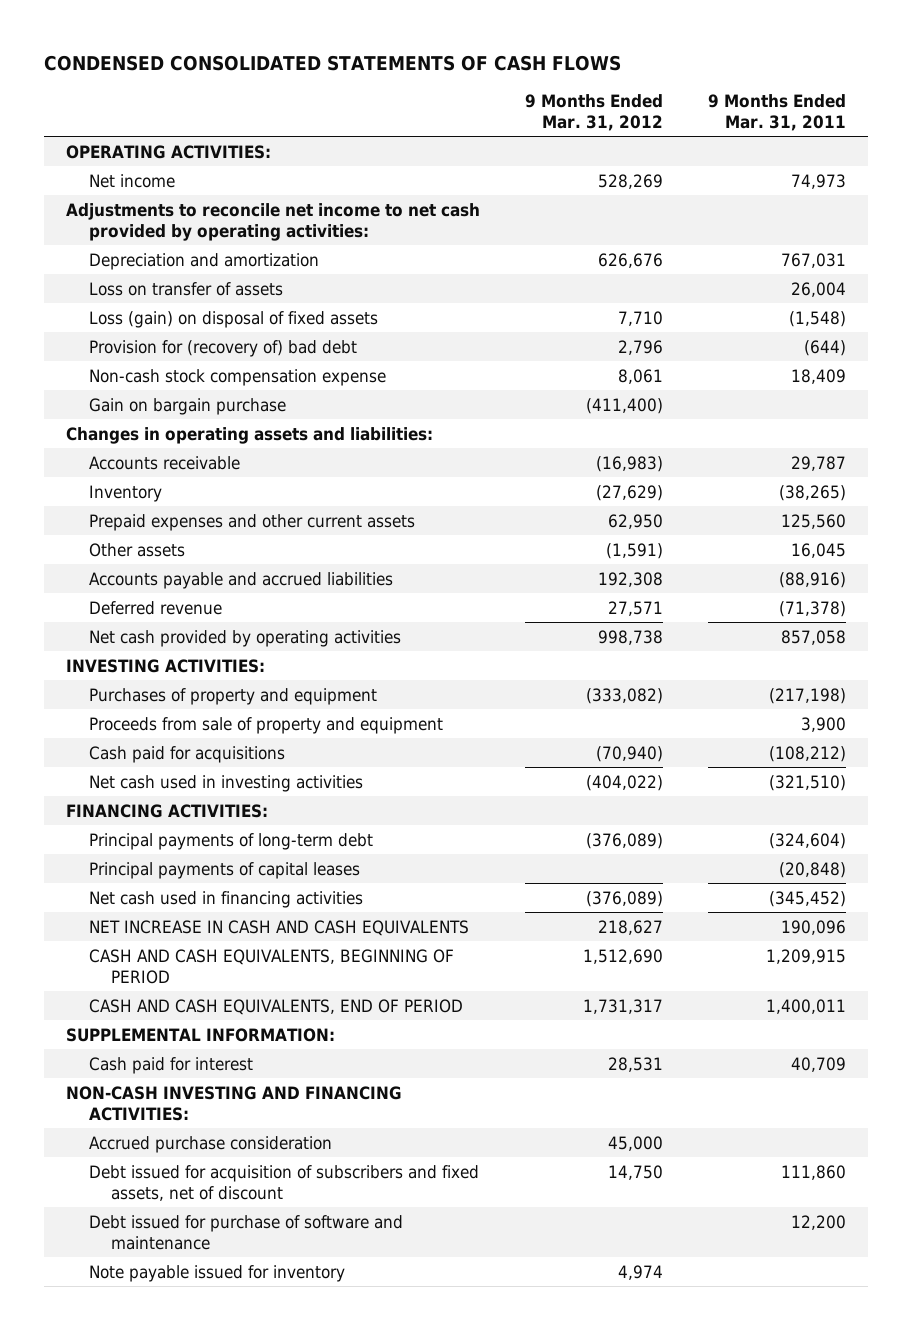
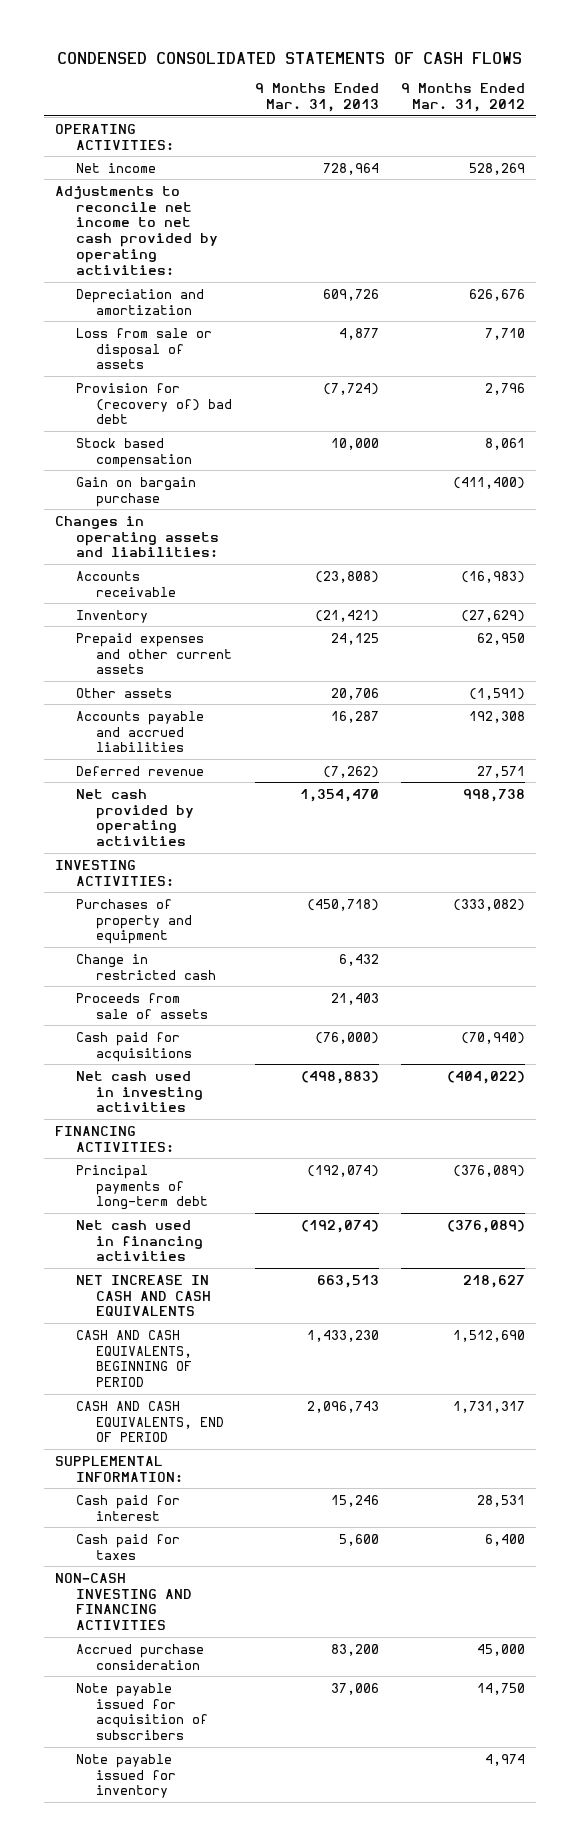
- | 9 Months Ended Mar. 31, 2012 | 9 Months Ended Mar. 31, 2011
+ | 9 Months Ended Mar. 31, 2013 | 9 Months Ended Mar. 31, 2012
- Loss on transfer of assets | | 26,004
- Loss (gain) on disposal of fixed assets | 7,710 | (1,548)
+ Loss from sale or disposal of assets | 4,877 | 7,710
- Non-cash stock compensation expense | 8,061 | 18,409
+ Stock based compensation | 10,000 | 8,061
- Proceeds from sale of property and equipment | | 3,900
+ Change in restricted cash | 6,432 |
+ Proceeds from sale of assets | 21,403 |
- Principal payments of capital leases | | (20,848)
- NON-CASH INVESTING AND FINANCING ACTIVITIES:
+ Cash paid for taxes | 5,600 | 6,400
+ NON-CASH INVESTING AND FINANCING ACTIVITIES
- Debt issued for acquisition of subscribers and fixed assets, net of discount | 14,750 | 111,860
- Debt issued for purchase of software and maintenance | | 12,200
+ Note payable issued for acquisition of subscribers | 37,006 | 14,750

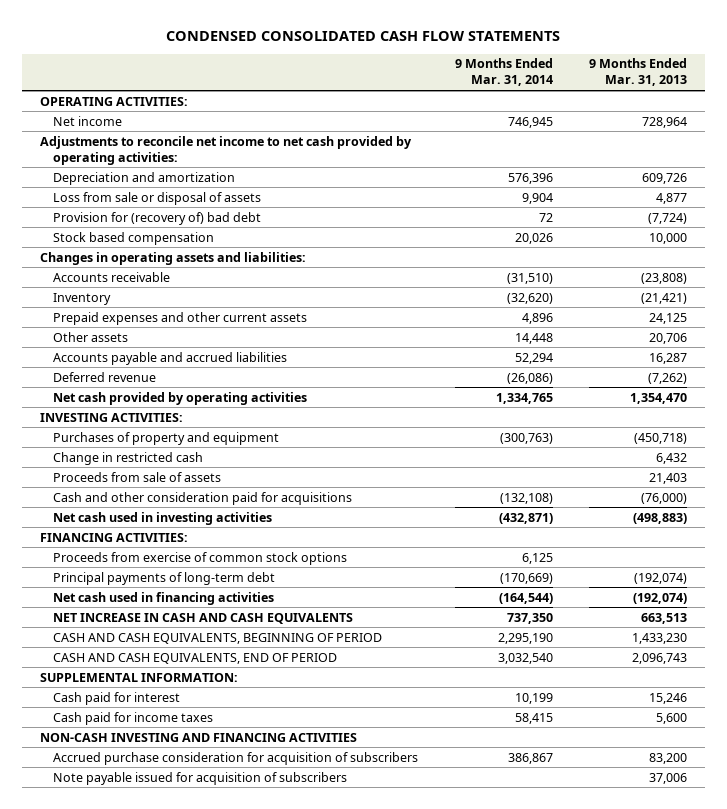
- CONDENSED CONSOLIDATED STATEMENTS OF CASH FLOWS
+ CONDENSED CONSOLIDATED CASH FLOW STATEMENTS
- | 9 Months Ended Mar. 31, 2013 | 9 Months Ended Mar. 31, 2012
+ | 9 Months Ended Mar. 31, 2014 | 9 Months Ended Mar. 31, 2013
- Gain on bargain purchase | | (411,400)
- Cash paid for acquisitions | (76,000) | (70,940)
+ Cash and other consideration paid for acquisitions | (132,108) | (76,000)
+ Proceeds from exercise of common stock options | 6,125 |
- Cash paid for taxes | 5,600 | 6,400
+ Cash paid for income taxes | 58,415 | 5,600
- Accrued purchase consideration | 83,200 | 45,000
+ Accrued purchase consideration for acquisition of subscribers | 386,867 | 83,200
- Note payable issued for inventory | | 4,974

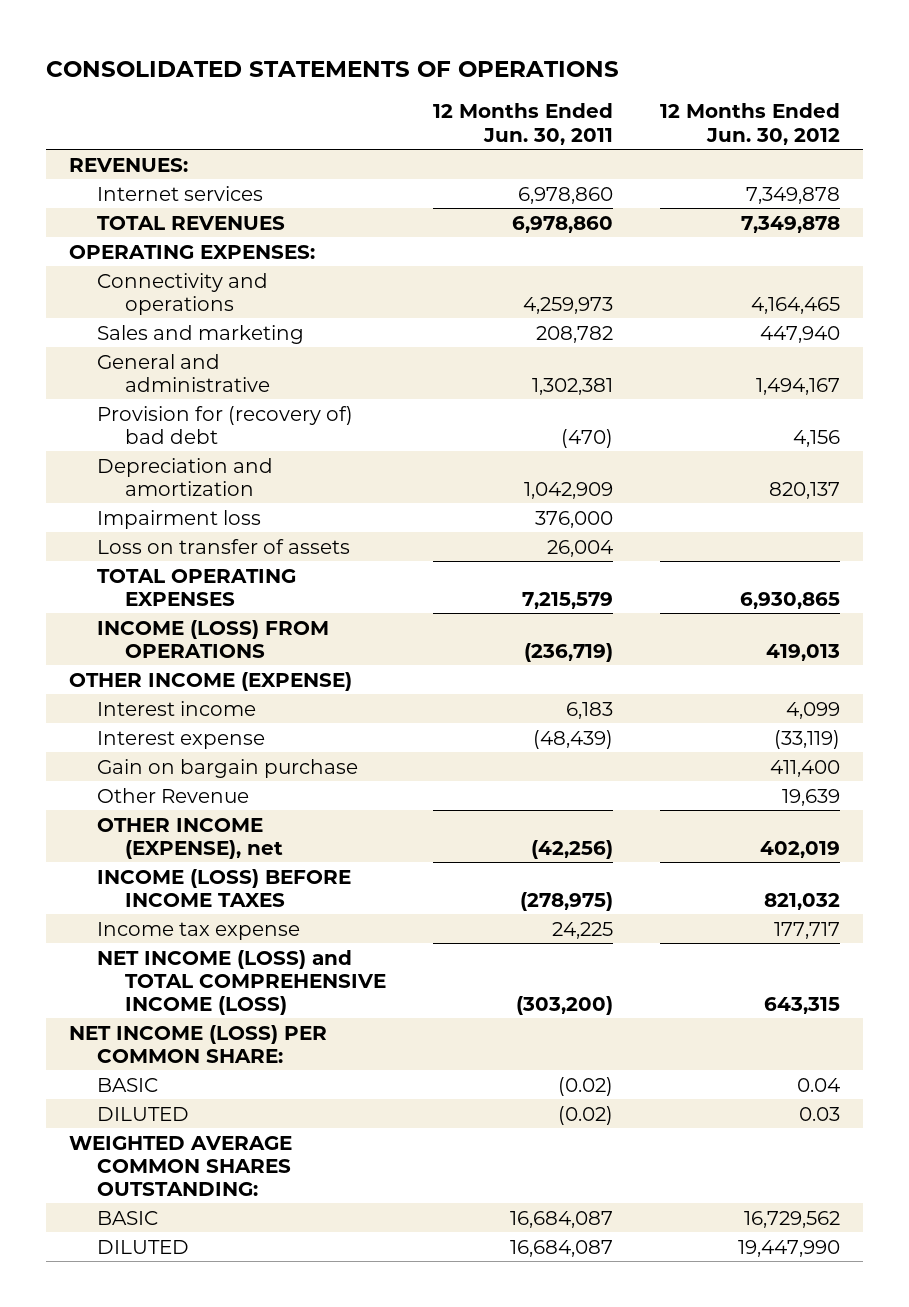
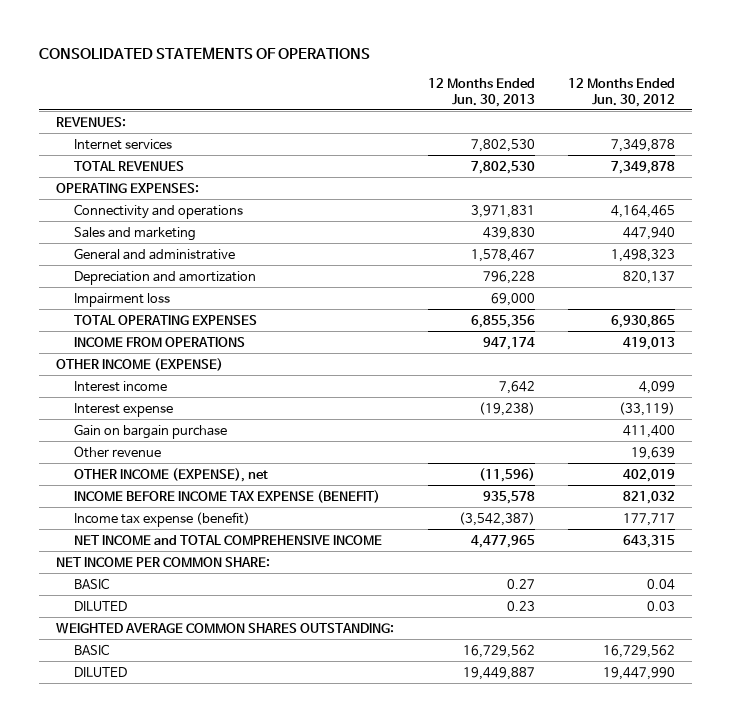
- | 12 Months Ended Jun. 30, 2011 | 12 Months Ended Jun. 30, 2012
+ | 12 Months Ended Jun. 30, 2013 | 12 Months Ended Jun. 30, 2012
- General and administrative | 1,302,381 | 1,494,167
- Provision for (recovery of) bad debt | (470) | 4,156
+ General and administrative | 1,578,467 | 1,498,323
- Loss on transfer of assets | 26,004 |
- INCOME (LOSS) FROM OPERATIONS | (236,719) | 419,013
+ INCOME FROM OPERATIONS | 947,174 | 419,013
- Other Revenue | | 19,639
+ Other revenue | | 19,639
- INCOME (LOSS) BEFORE INCOME TAXES | (278,975) | 821,032
- Income tax expense | 24,225 | 177,717
- NET INCOME (LOSS) and TOTAL COMPREHENSIVE INCOME (LOSS) | (303,200) | 643,315
- NET INCOME (LOSS) PER COMMON SHARE:
+ INCOME BEFORE INCOME TAX EXPENSE (BENEFIT) | 935,578 | 821,032
+ Income tax expense (benefit) | (3,542,387) | 177,717
+ NET INCOME and TOTAL COMPREHENSIVE INCOME | 4,477,965 | 643,315
+ NET INCOME PER COMMON SHARE:

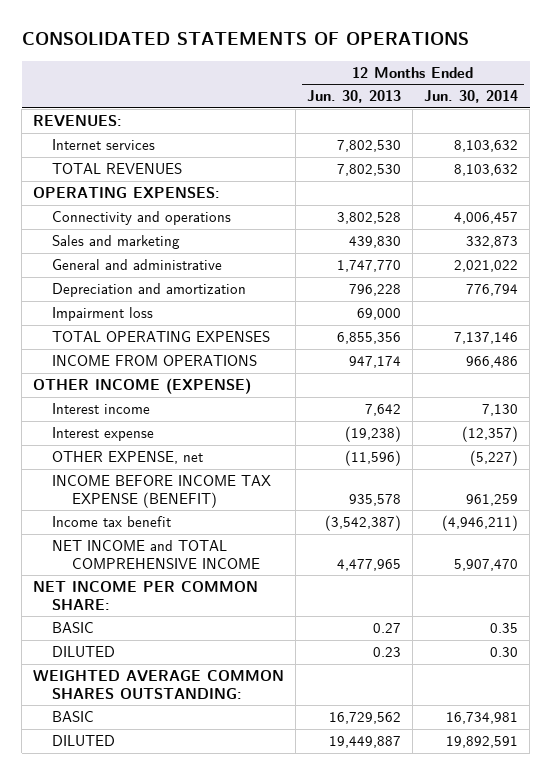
- | 12 Months Ended Jun. 30, 2013 | 12 Months Ended Jun. 30, 2012
+ | 12 Months Ended Jun. 30, 2013 | 12 Months Ended Jun. 30, 2014
- Connectivity and operations | 3,971,831 | 4,164,465
+ Connectivity and operations | 3,802,528 | 4,006,457
- General and administrative | 1,578,467 | 1,498,323
+ General and administrative | 1,747,770 | 2,021,022
- Gain on bargain purchase | | 411,400
- Other revenue | | 19,639
- OTHER INCOME (EXPENSE), net | (11,596) | 402,019
+ OTHER EXPENSE, net | (11,596) | (5,227)
- Income tax expense (benefit) | (3,542,387) | 177,717
+ Income tax benefit | (3,542,387) | (4,946,211)

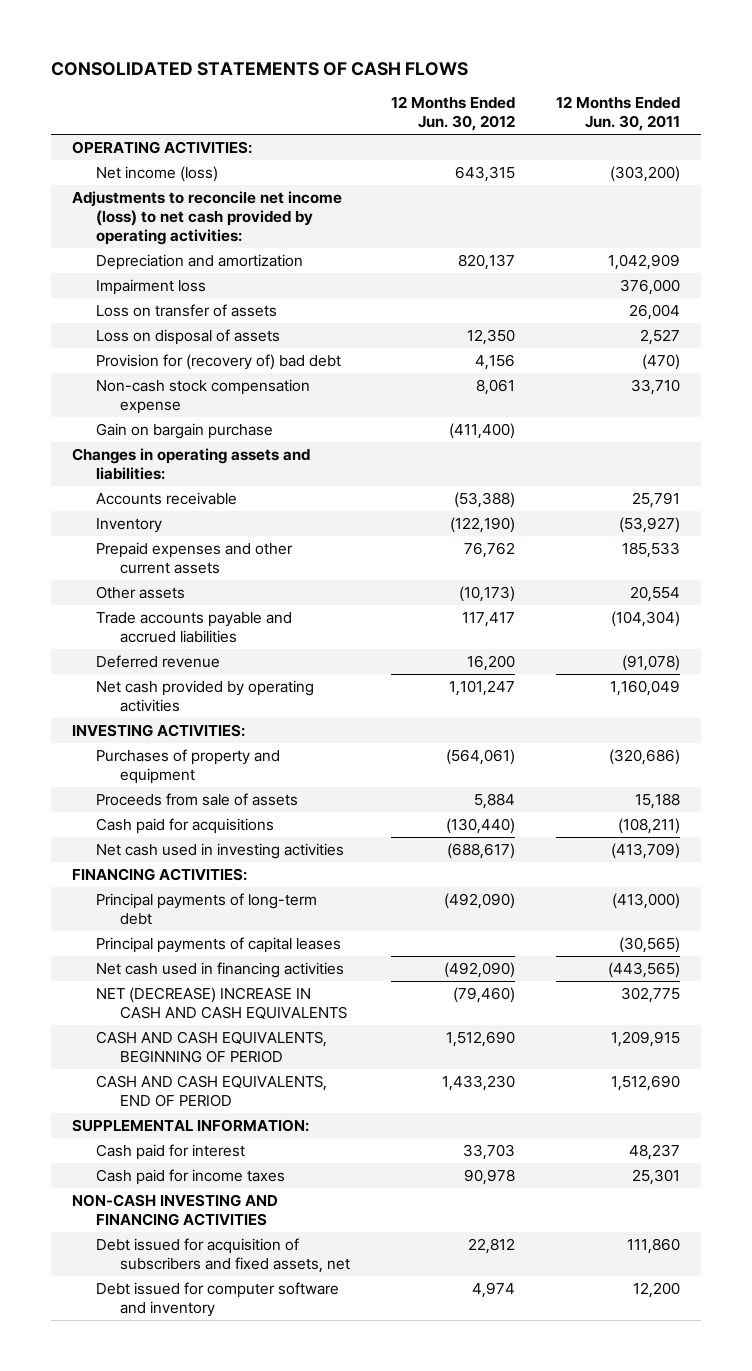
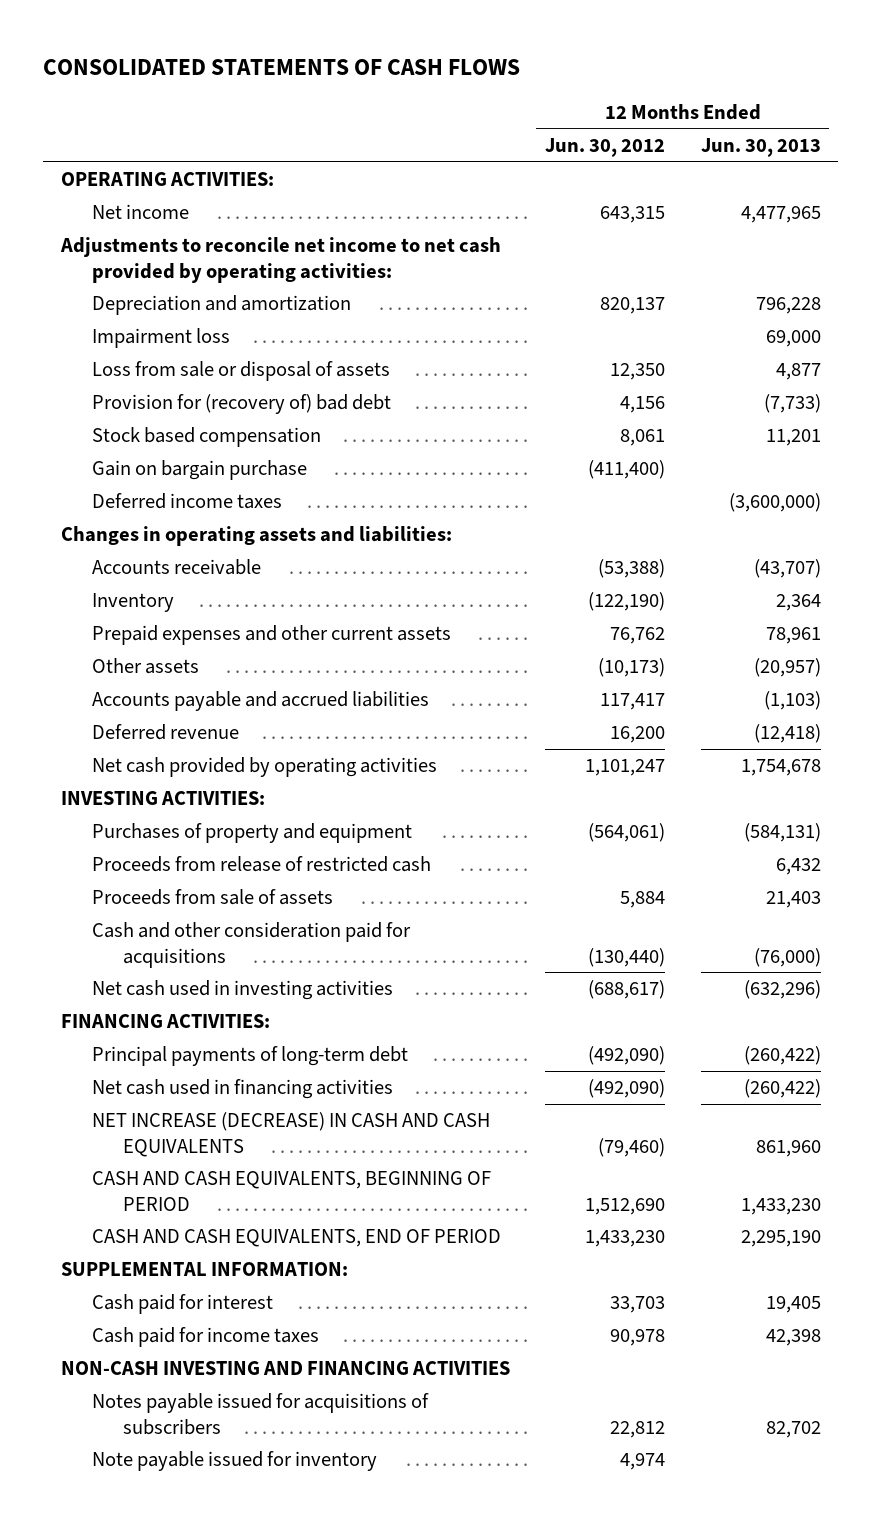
- | 12 Months Ended Jun. 30, 2012 | 12 Months Ended Jun. 30, 2011
+ | 12 Months Ended Jun. 30, 2012 | 12 Months Ended Jun. 30, 2013
- Net income (loss) | 643,315 | (303,200)
- Adjustments to reconcile net income (loss) to net cash provided by operating activities:
+ Net income | 643,315 | 4,477,965
+ Adjustments to reconcile net income to net cash provided by operating activities:
- Loss on transfer of assets | | 26,004
- Loss on disposal of assets | 12,350 | 2,527
+ Loss from sale or disposal of assets | 12,350 | 4,877
- Non-cash stock compensation expense | 8,061 | 33,710
+ Stock based compensation | 8,061 | 11,201
+ Deferred income taxes | | (3,600,000)
- Trade accounts payable and accrued liabilities | 117,417 | (104,304)
+ Accounts payable and accrued liabilities | 117,417 | (1,103)
+ Proceeds from release of restricted cash | | 6,432
- Cash paid for acquisitions | (130,440) | (108,211)
+ Cash and other consideration paid for acquisitions | (130,440) | (76,000)
- Principal payments of capital leases | | (30,565)
- NET (DECREASE) INCREASE IN CASH AND CASH EQUIVALENTS | (79,460) | 302,775
+ NET INCREASE (DECREASE) IN CASH AND CASH EQUIVALENTS | (79,460) | 861,960
- Debt issued for acquisition of subscribers and fixed assets, net | 22,812 | 111,860
- Debt issued for computer software and inventory | 4,974 | 12,200
+ Notes payable issued for acquisitions of subscribers | 22,812 | 82,702
+ Note payable issued for inventory | 4,974 |

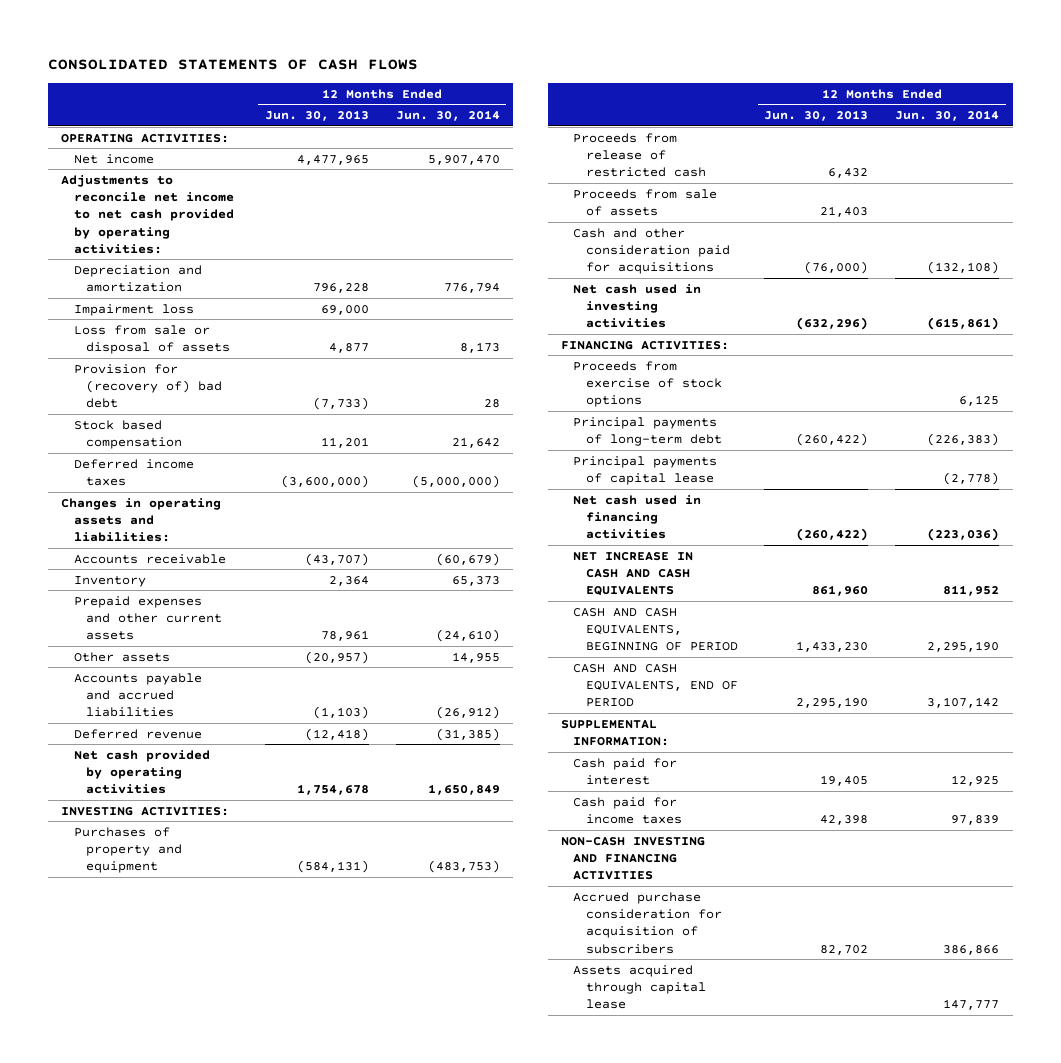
- | 12 Months Ended Jun. 30, 2012 | 12 Months Ended Jun. 30, 2013
+ | 12 Months Ended Jun. 30, 2013 | 12 Months Ended Jun. 30, 2014
- Gain on bargain purchase | (411,400) |
+ Proceeds from exercise of stock options | | 6,125
+ Principal payments of capital lease | | (2,778)
- NET INCREASE (DECREASE) IN CASH AND CASH EQUIVALENTS | (79,460) | 861,960
+ NET INCREASE IN CASH AND CASH EQUIVALENTS | 861,960 | 811,952
- Notes payable issued for acquisitions of subscribers | 22,812 | 82,702
- Note payable issued for inventory | 4,974 |
+ Accrued purchase consideration for acquisition of subscribers | 82,702 | 386,866
+ Assets acquired through capital lease | | 147,777

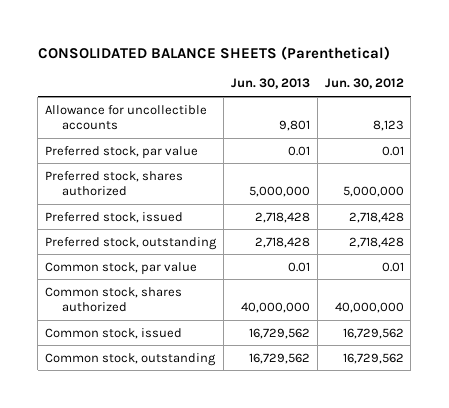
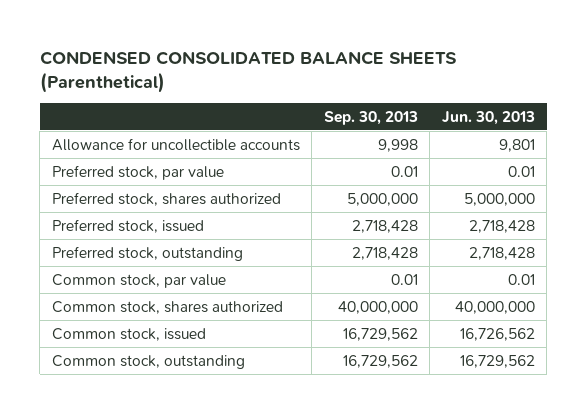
- CONSOLIDATED BALANCE SHEETS (Parenthetical)
+ CONDENSED CONSOLIDATED BALANCE SHEETS (Parenthetical)
- | Jun. 30, 2013 | Jun. 30, 2012
+ | Sep. 30, 2013 | Jun. 30, 2013
- Common stock, issued | 16,729,562 | 16,729,562
+ Common stock, issued | 16,729,562 | 16,726,562

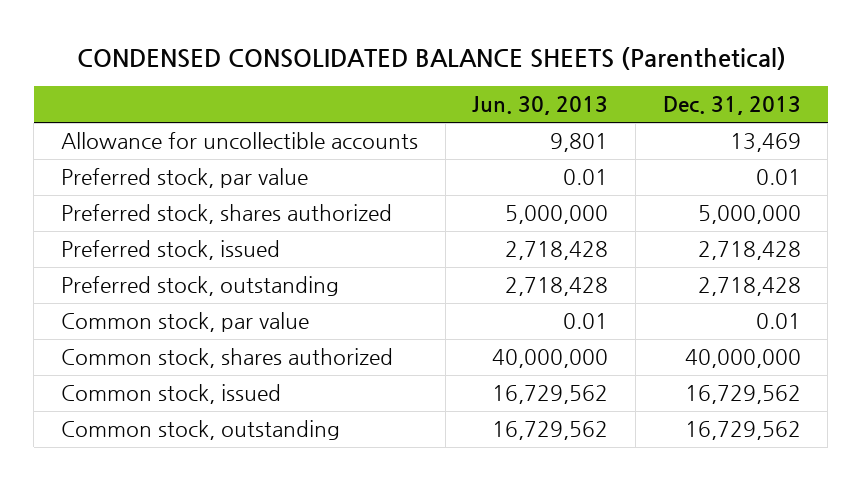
- | Sep. 30, 2013 | Jun. 30, 2013
+ | Jun. 30, 2013 | Dec. 31, 2013
- Common stock, issued | 16,729,562 | 16,726,562
+ Common stock, issued | 16,729,562 | 16,729,562

